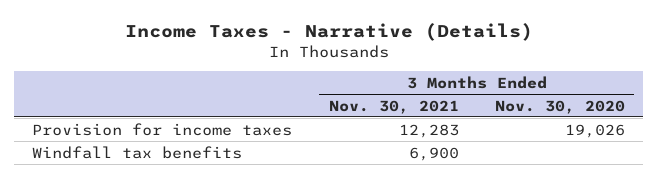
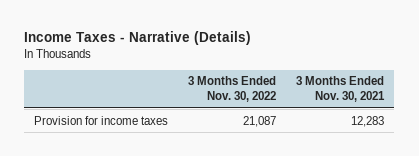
- | 3 Months Ended Nov. 30, 2021 | 3 Months Ended Nov. 30, 2020
+ | 3 Months Ended Nov. 30, 2022 | 3 Months Ended Nov. 30, 2021
- Windfall tax benefits | 6,900 |

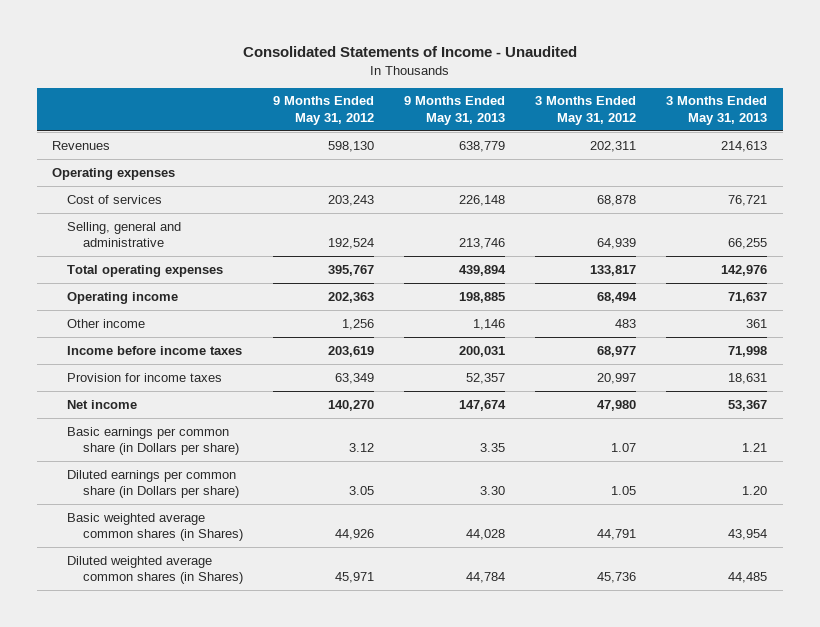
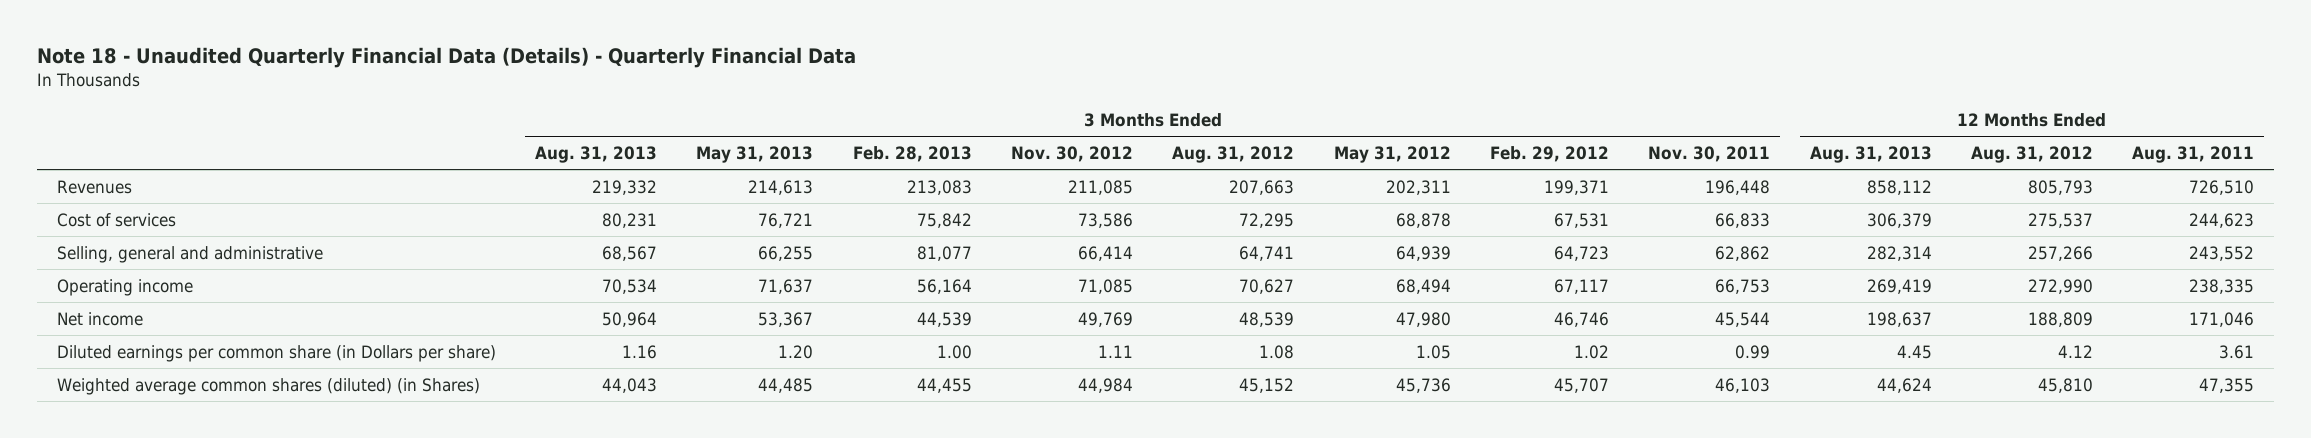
- Consolidated Statements of Income - Unaudited
+ Note 18 - Unaudited Quarterly Financial Data (Details) - Quarterly Financial Data
- | 9 Months Ended May 31, 2012 | 9 Months Ended May 31, 2013 | 3 Months Ended May 31, 2012 | 3 Months Ended May 31, 2013
+ | 3 Months Ended Aug. 31, 2013 | 3 Months Ended May 31, 2013 | 3 Months Ended Feb. 28, 2013 | 3 Months Ended Nov. 30, 2012 | 3 Months Ended Aug. 31, 2012 | 3 Months Ended May 31, 2012 | 3 Months Ended Feb. 29, 2012 | 3 Months Ended Nov. 30, 2011 | 12 Months Ended Aug. 31, 2013 | 12 Months Ended Aug. 31, 2012 | 12 Months Ended Aug. 31, 2011
- Operating expenses
- Total operating expenses | 395,767 | 439,894 | 133,817 | 142,976
- Other income | 1,256 | 1,146 | 483 | 361
- Income before income taxes | 203,619 | 200,031 | 68,977 | 71,998
- Provision for income taxes | 63,349 | 52,357 | 20,997 | 18,631
- Basic earnings per common share (in Dollars per share) | 3.12 | 3.35 | 1.07 | 1.21
- Basic weighted average common shares (in Shares) | 44,926 | 44,028 | 44,791 | 43,954
- Diluted weighted average common shares (in Shares) | 45,971 | 44,784 | 45,736 | 44,485
+ Weighted average common shares (diluted) (in Shares) | 44,043 | 44,485 | 44,455 | 44,984 | 45,152 | 45,736 | 45,707 | 46,103 | 44,624 | 45,810 | 47,355

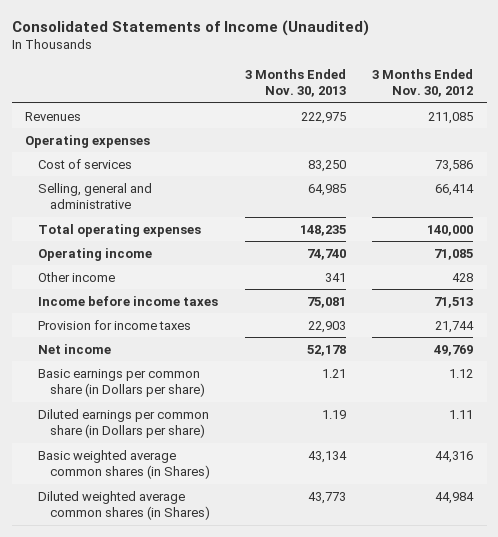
- Note 18 - Unaudited Quarterly Financial Data (Details) - Quarterly Financial Data
+ Consolidated Statements of Income (Unaudited)
- | 3 Months Ended Aug. 31, 2013 | 3 Months Ended May 31, 2013 | 3 Months Ended Feb. 28, 2013 | 3 Months Ended Nov. 30, 2012 | 3 Months Ended Aug. 31, 2012 | 3 Months Ended May 31, 2012 | 3 Months Ended Feb. 29, 2012 | 3 Months Ended Nov. 30, 2011 | 12 Months Ended Aug. 31, 2013 | 12 Months Ended Aug. 31, 2012 | 12 Months Ended Aug. 31, 2011
+ | 3 Months Ended Nov. 30, 2013 | 3 Months Ended Nov. 30, 2012
+ Operating expenses
+ Total operating expenses | 148,235 | 140,000
+ Other income | 341 | 428
+ Income before income taxes | 75,081 | 71,513
+ Provision for income taxes | 22,903 | 21,744
+ Basic earnings per common share (in Dollars per share) | 1.21 | 1.12
- Weighted average common shares (diluted) (in Shares) | 44,043 | 44,485 | 44,455 | 44,984 | 45,152 | 45,736 | 45,707 | 46,103 | 44,624 | 45,810 | 47,355
+ Basic weighted average common shares (in Shares) | 43,134 | 44,316
+ Diluted weighted average common shares (in Shares) | 43,773 | 44,984

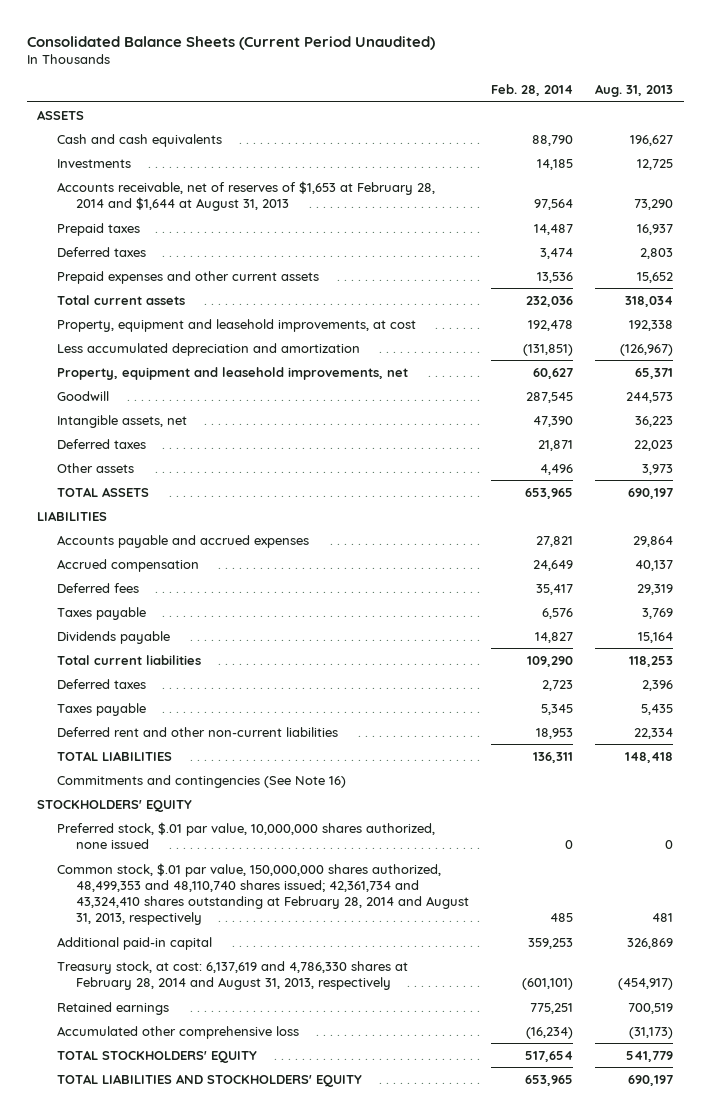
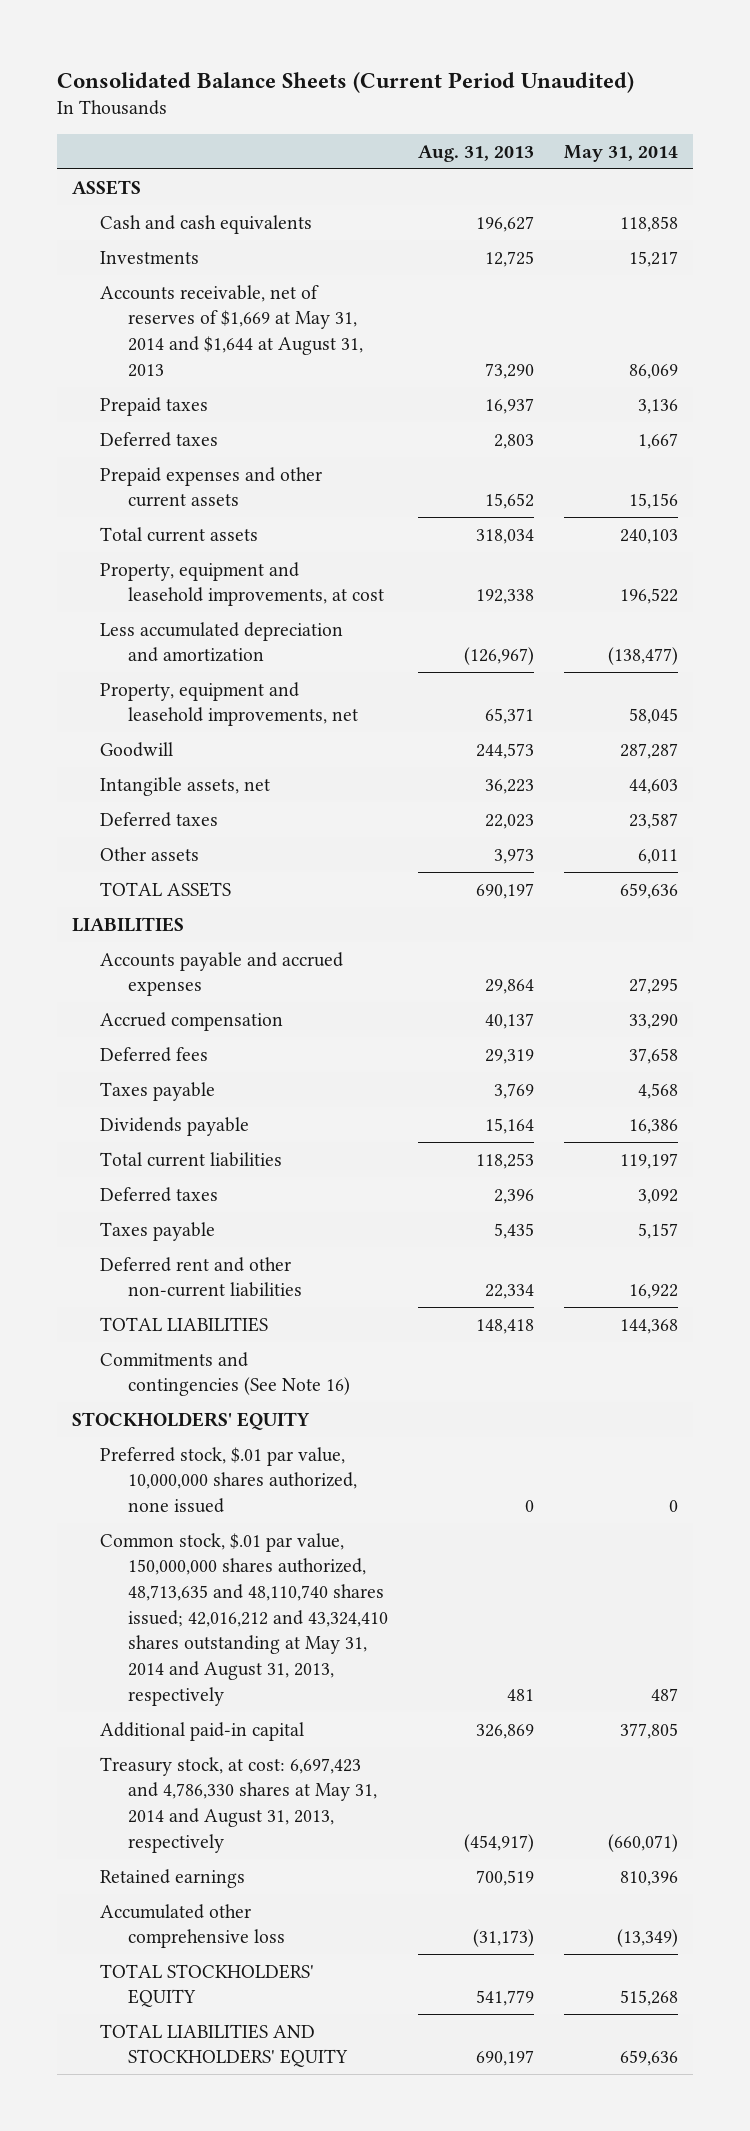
- | Feb. 28, 2014 | Aug. 31, 2013
+ | Aug. 31, 2013 | May 31, 2014
- Accounts receivable, net of reserves of $1,653 at February 28, 2014 and $1,644 at August 31, 2013 | 97,564 | 73,290
+ Accounts receivable, net of reserves of $1,669 at May 31, 2014 and $1,644 at August 31, 2013 | 73,290 | 86,069
- Common stock, $.01 par value, 150,000,000 shares authorized, 48,499,353 and 48,110,740 shares issued; 42,361,734 and 43,324,410 shares outstanding at February 28, 2014 and August 31, 2013, respectively | 485 | 481
+ Common stock, $.01 par value, 150,000,000 shares authorized, 48,713,635 and 48,110,740 shares issued; 42,016,212 and 43,324,410 shares outstanding at May 31, 2014 and August 31, 2013, respectively | 481 | 487
- Treasury stock, at cost: 6,137,619 and 4,786,330 shares at February 28, 2014 and August 31, 2013, respectively | (601,101) | (454,917)
+ Treasury stock, at cost: 6,697,423 and 4,786,330 shares at May 31, 2014 and August 31, 2013, respectively | (454,917) | (660,071)

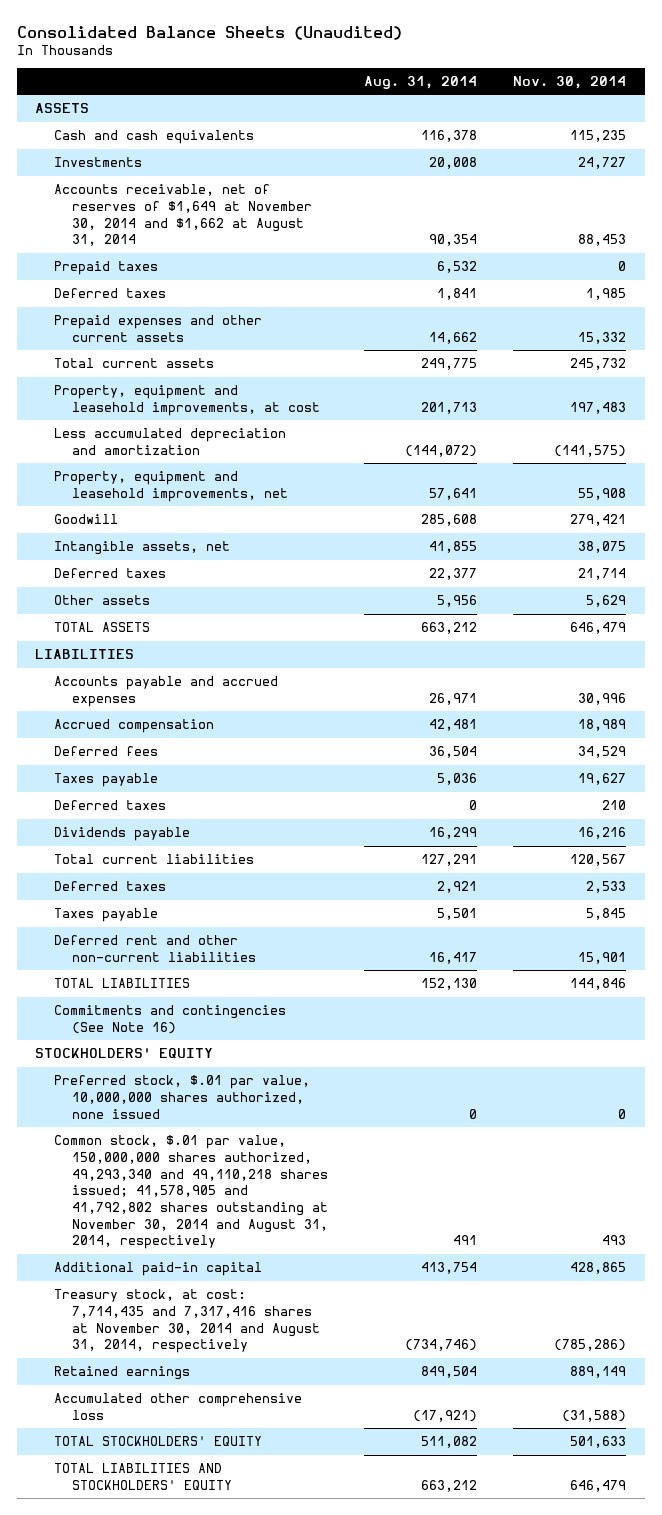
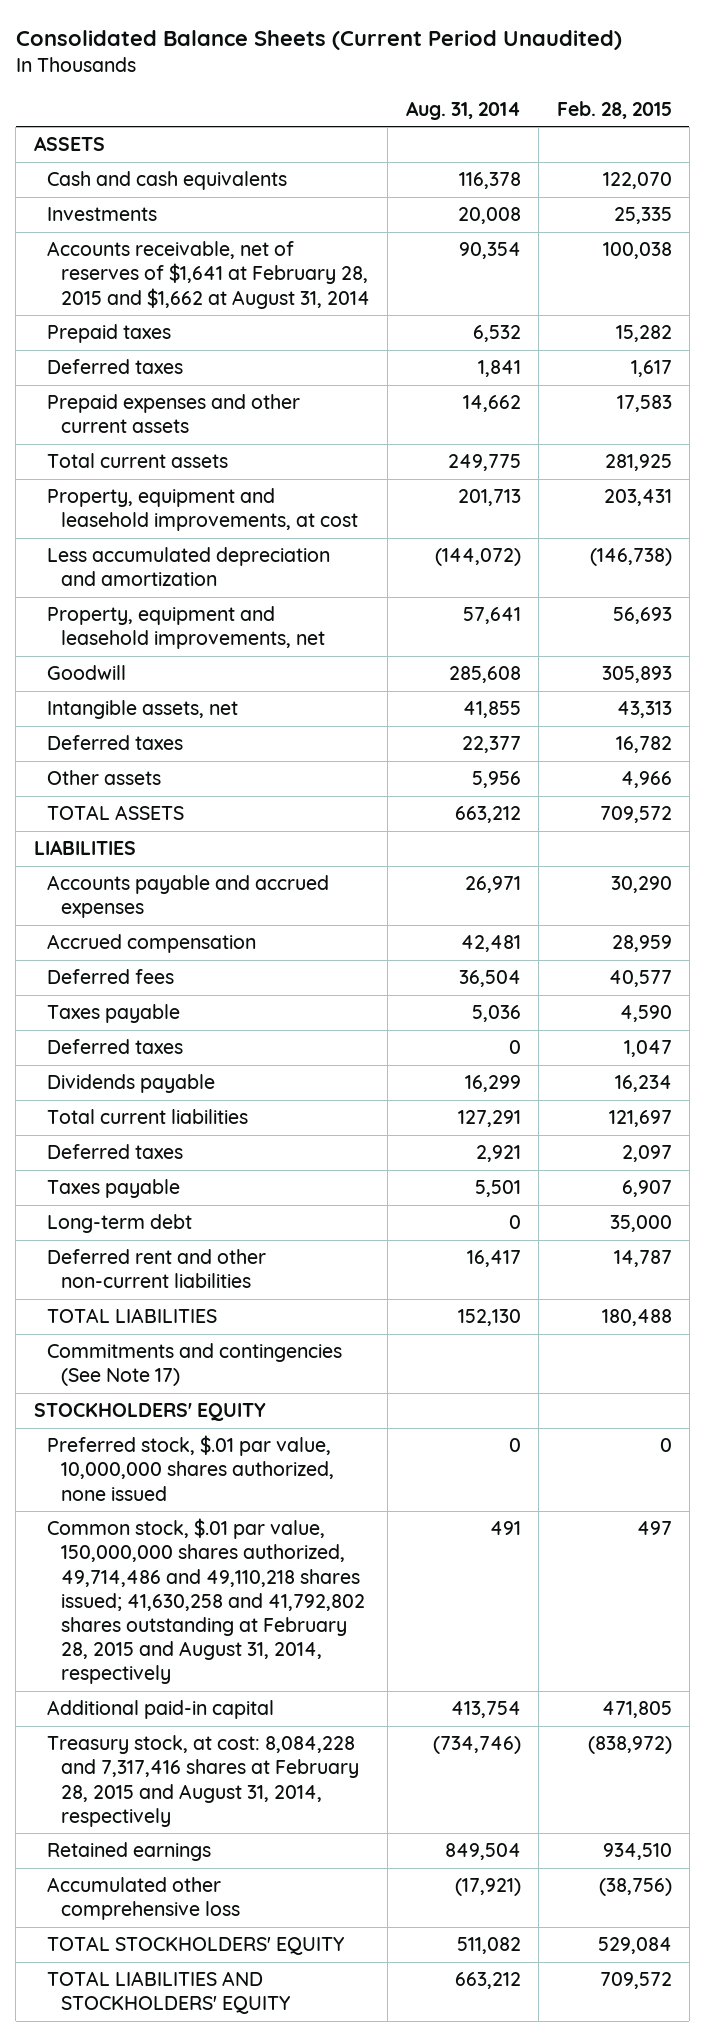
- Consolidated Balance Sheets (Unaudited)
+ Consolidated Balance Sheets (Current Period Unaudited)
- | Aug. 31, 2014 | Nov. 30, 2014
+ | Aug. 31, 2014 | Feb. 28, 2015
- Accounts receivable, net of reserves of $1,649 at November 30, 2014 and $1,662 at August 31, 2014 | 90,354 | 88,453
+ Accounts receivable, net of reserves of $1,641 at February 28, 2015 and $1,662 at August 31, 2014 | 90,354 | 100,038
+ Long-term debt | 0 | 35,000
- Commitments and contingencies (See Note 16)
+ Commitments and contingencies (See Note 17)
- Common stock, $.01 par value, 150,000,000 shares authorized, 49,293,340 and 49,110,218 shares issued; 41,578,905 and 41,792,802 shares outstanding at November 30, 2014 and August 31, 2014, respectively | 491 | 493
+ Common stock, $.01 par value, 150,000,000 shares authorized, 49,714,486 and 49,110,218 shares issued; 41,630,258 and 41,792,802 shares outstanding at February 28, 2015 and August 31, 2014, respectively | 491 | 497
- Treasury stock, at cost: 7,714,435 and 7,317,416 shares at November 30, 2014 and August 31, 2014, respectively | (734,746) | (785,286)
+ Treasury stock, at cost: 8,084,228 and 7,317,416 shares at February 28, 2015 and August 31, 2014, respectively | (734,746) | (838,972)

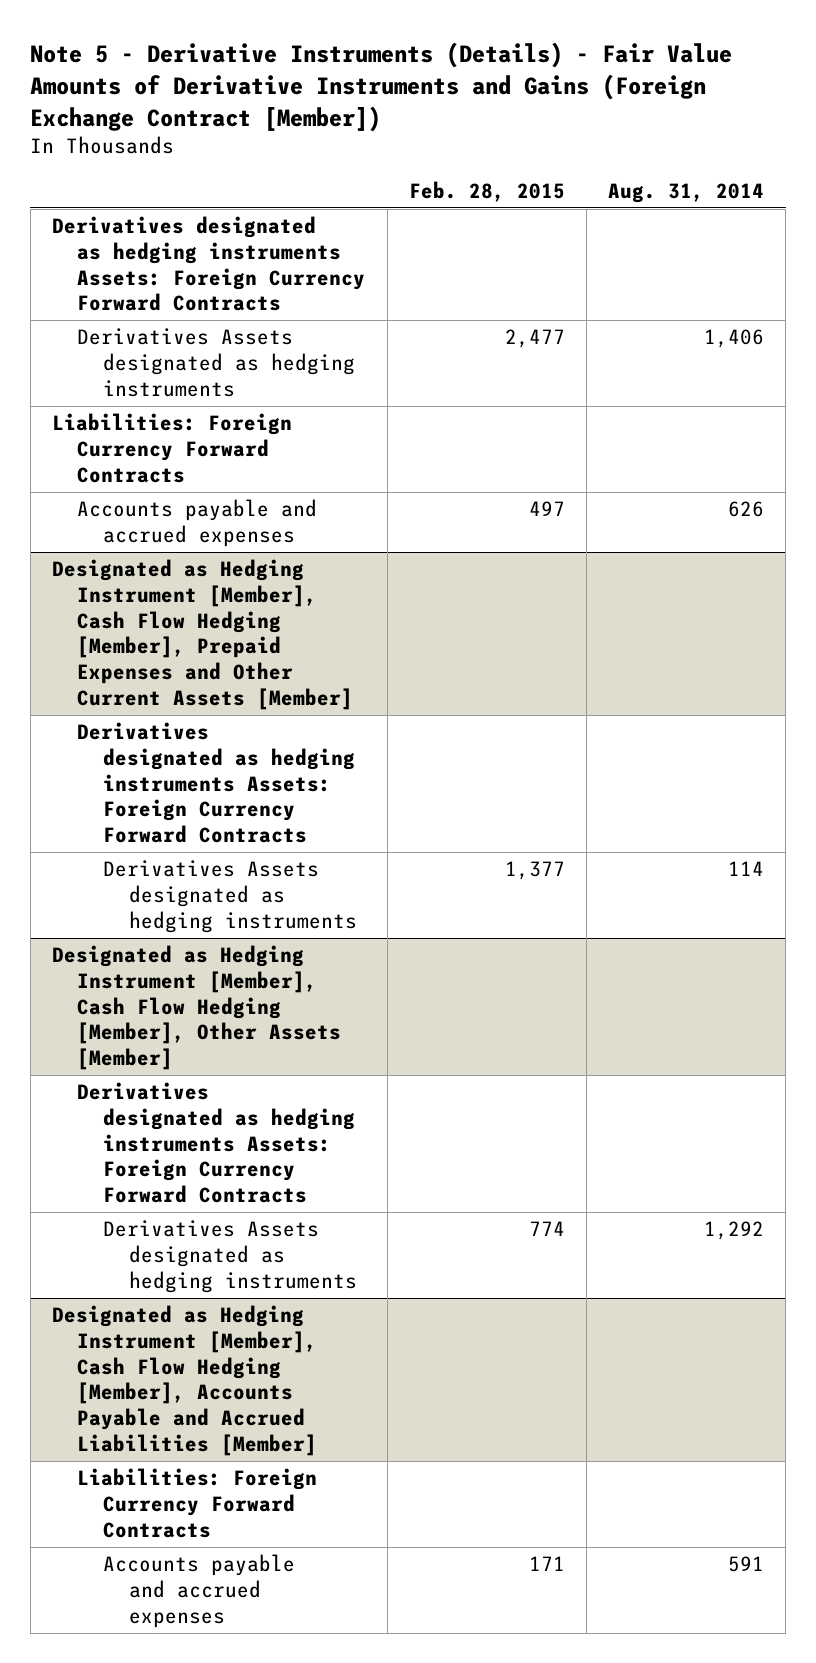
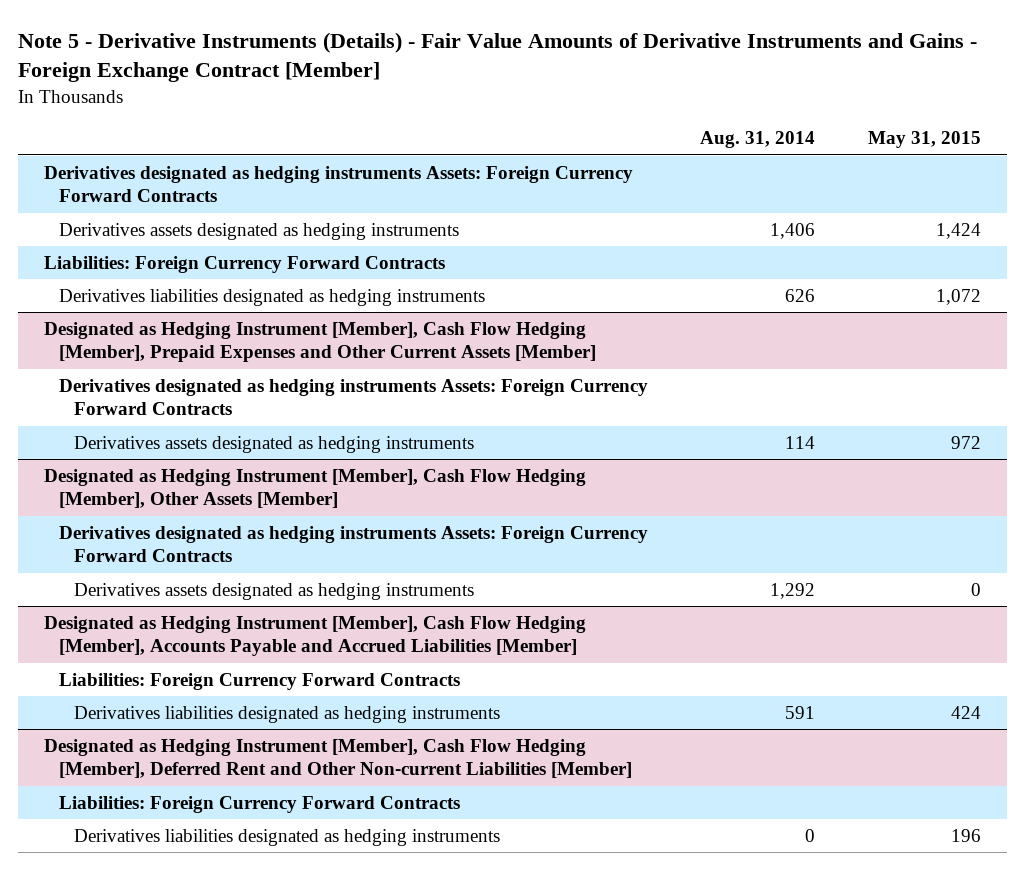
- Note 5 - Derivative Instruments (Details) - Fair Value Amounts of Derivative Instruments and Gains (Foreign Exchange Contract [Member])
+ Note 5 - Derivative Instruments (Details) - Fair Value Amounts of Derivative Instruments and Gains - Foreign Exchange Contract [Member]
- | Feb. 28, 2015 | Aug. 31, 2014
+ | Aug. 31, 2014 | May 31, 2015
- Derivatives Assets designated as hedging instruments | 2,477 | 1,406
+ Derivatives assets designated as hedging instruments | 1,406 | 1,424
- Accounts payable and accrued expenses | 497 | 626
+ Derivatives liabilities designated as hedging instruments | 626 | 1,072
@ Designated as Hedging Instrument [Member], Cash Flow Hedging [Member], Prepaid Expenses and Other Current Assets [Member]
- Derivatives Assets designated as hedging instruments | 1,377 | 114
+ Derivatives assets designated as hedging instruments | 114 | 972
@ Designated as Hedging Instrument [Member], Cash Flow Hedging [Member], Other Assets [Member]
- Derivatives Assets designated as hedging instruments | 774 | 1,292
+ Derivatives assets designated as hedging instruments | 1,292 | 0
@ Designated as Hedging Instrument [Member], Cash Flow Hedging [Member], Accounts Payable and Accrued Liabilities [Member]
- Accounts payable and accrued expenses | 171 | 591
+ Derivatives liabilities designated as hedging instruments | 591 | 424
+ Designated as Hedging Instrument [Member], Cash Flow Hedging [Member], Deferred Rent and Other Non-current Liabilities [Member]
+ Liabilities: Foreign Currency Forward Contracts
+ Derivatives liabilities designated as hedging instruments | 0 | 196

